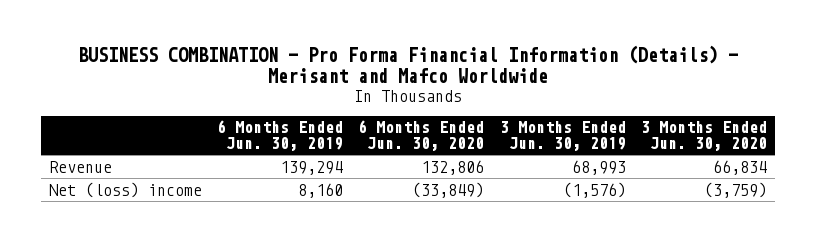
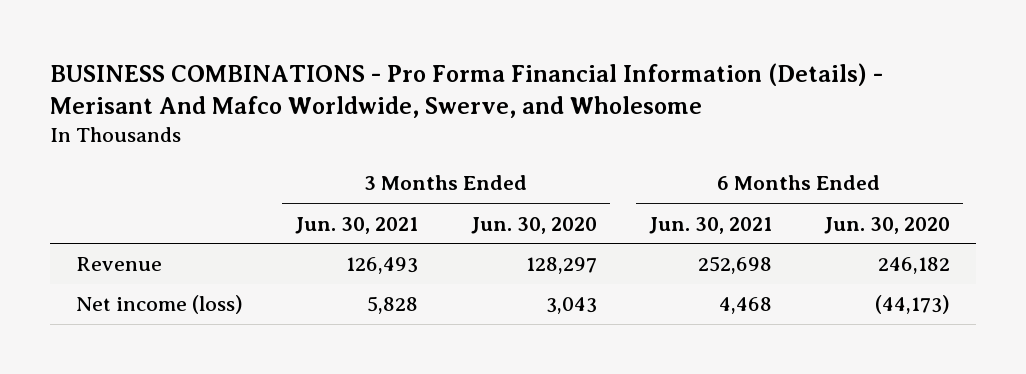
- BUSINESS COMBINATION - Pro Forma Financial Information (Details) - Merisant and Mafco Worldwide
+ BUSINESS COMBINATIONS - Pro Forma Financial Information (Details) - Merisant And Mafco Worldwide, Swerve, and Wholesome
- | 6 Months Ended Jun. 30, 2019 | 6 Months Ended Jun. 30, 2020 | 3 Months Ended Jun. 30, 2019 | 3 Months Ended Jun. 30, 2020
+ | 3 Months Ended Jun. 30, 2021 | 3 Months Ended Jun. 30, 2020 | 6 Months Ended Jun. 30, 2021 | 6 Months Ended Jun. 30, 2020
- Revenue | 139,294 | 132,806 | 68,993 | 66,834
- Net (loss) income | 8,160 | (33,849) | (1,576) | (3,759)
+ Revenue | 126,493 | 128,297 | 252,698 | 246,182
+ Net income (loss) | 5,828 | 3,043 | 4,468 | (44,173)

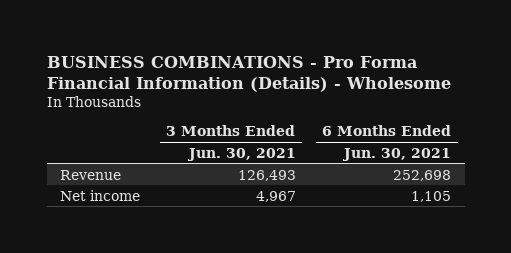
- BUSINESS COMBINATIONS - Pro Forma Financial Information (Details) - Merisant And Mafco Worldwide, Swerve, and Wholesome
+ BUSINESS COMBINATIONS - Pro Forma Financial Information (Details) - Wholesome
- | 3 Months Ended Jun. 30, 2021 | 3 Months Ended Jun. 30, 2020 | 6 Months Ended Jun. 30, 2021 | 6 Months Ended Jun. 30, 2020
+ | 3 Months Ended Jun. 30, 2021 | 6 Months Ended Jun. 30, 2021
- Net income (loss) | 5,828 | 3,043 | 4,468 | (44,173)
+ Net income | 4,967 | 1,105

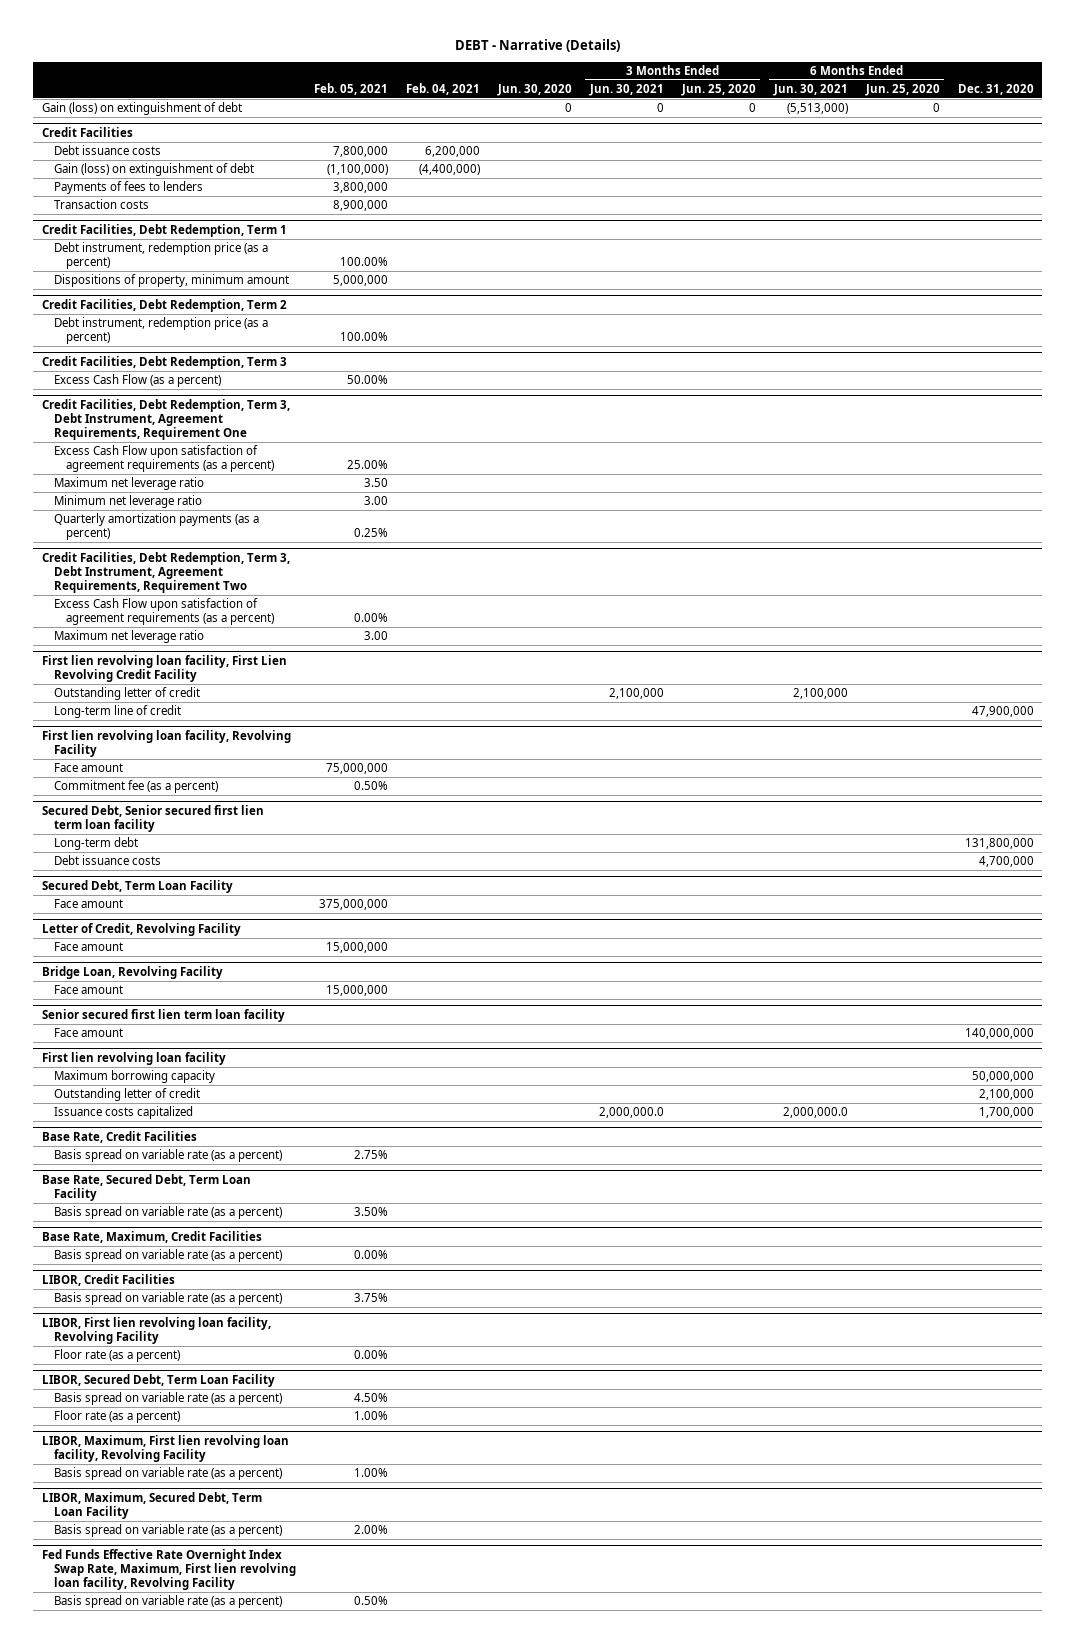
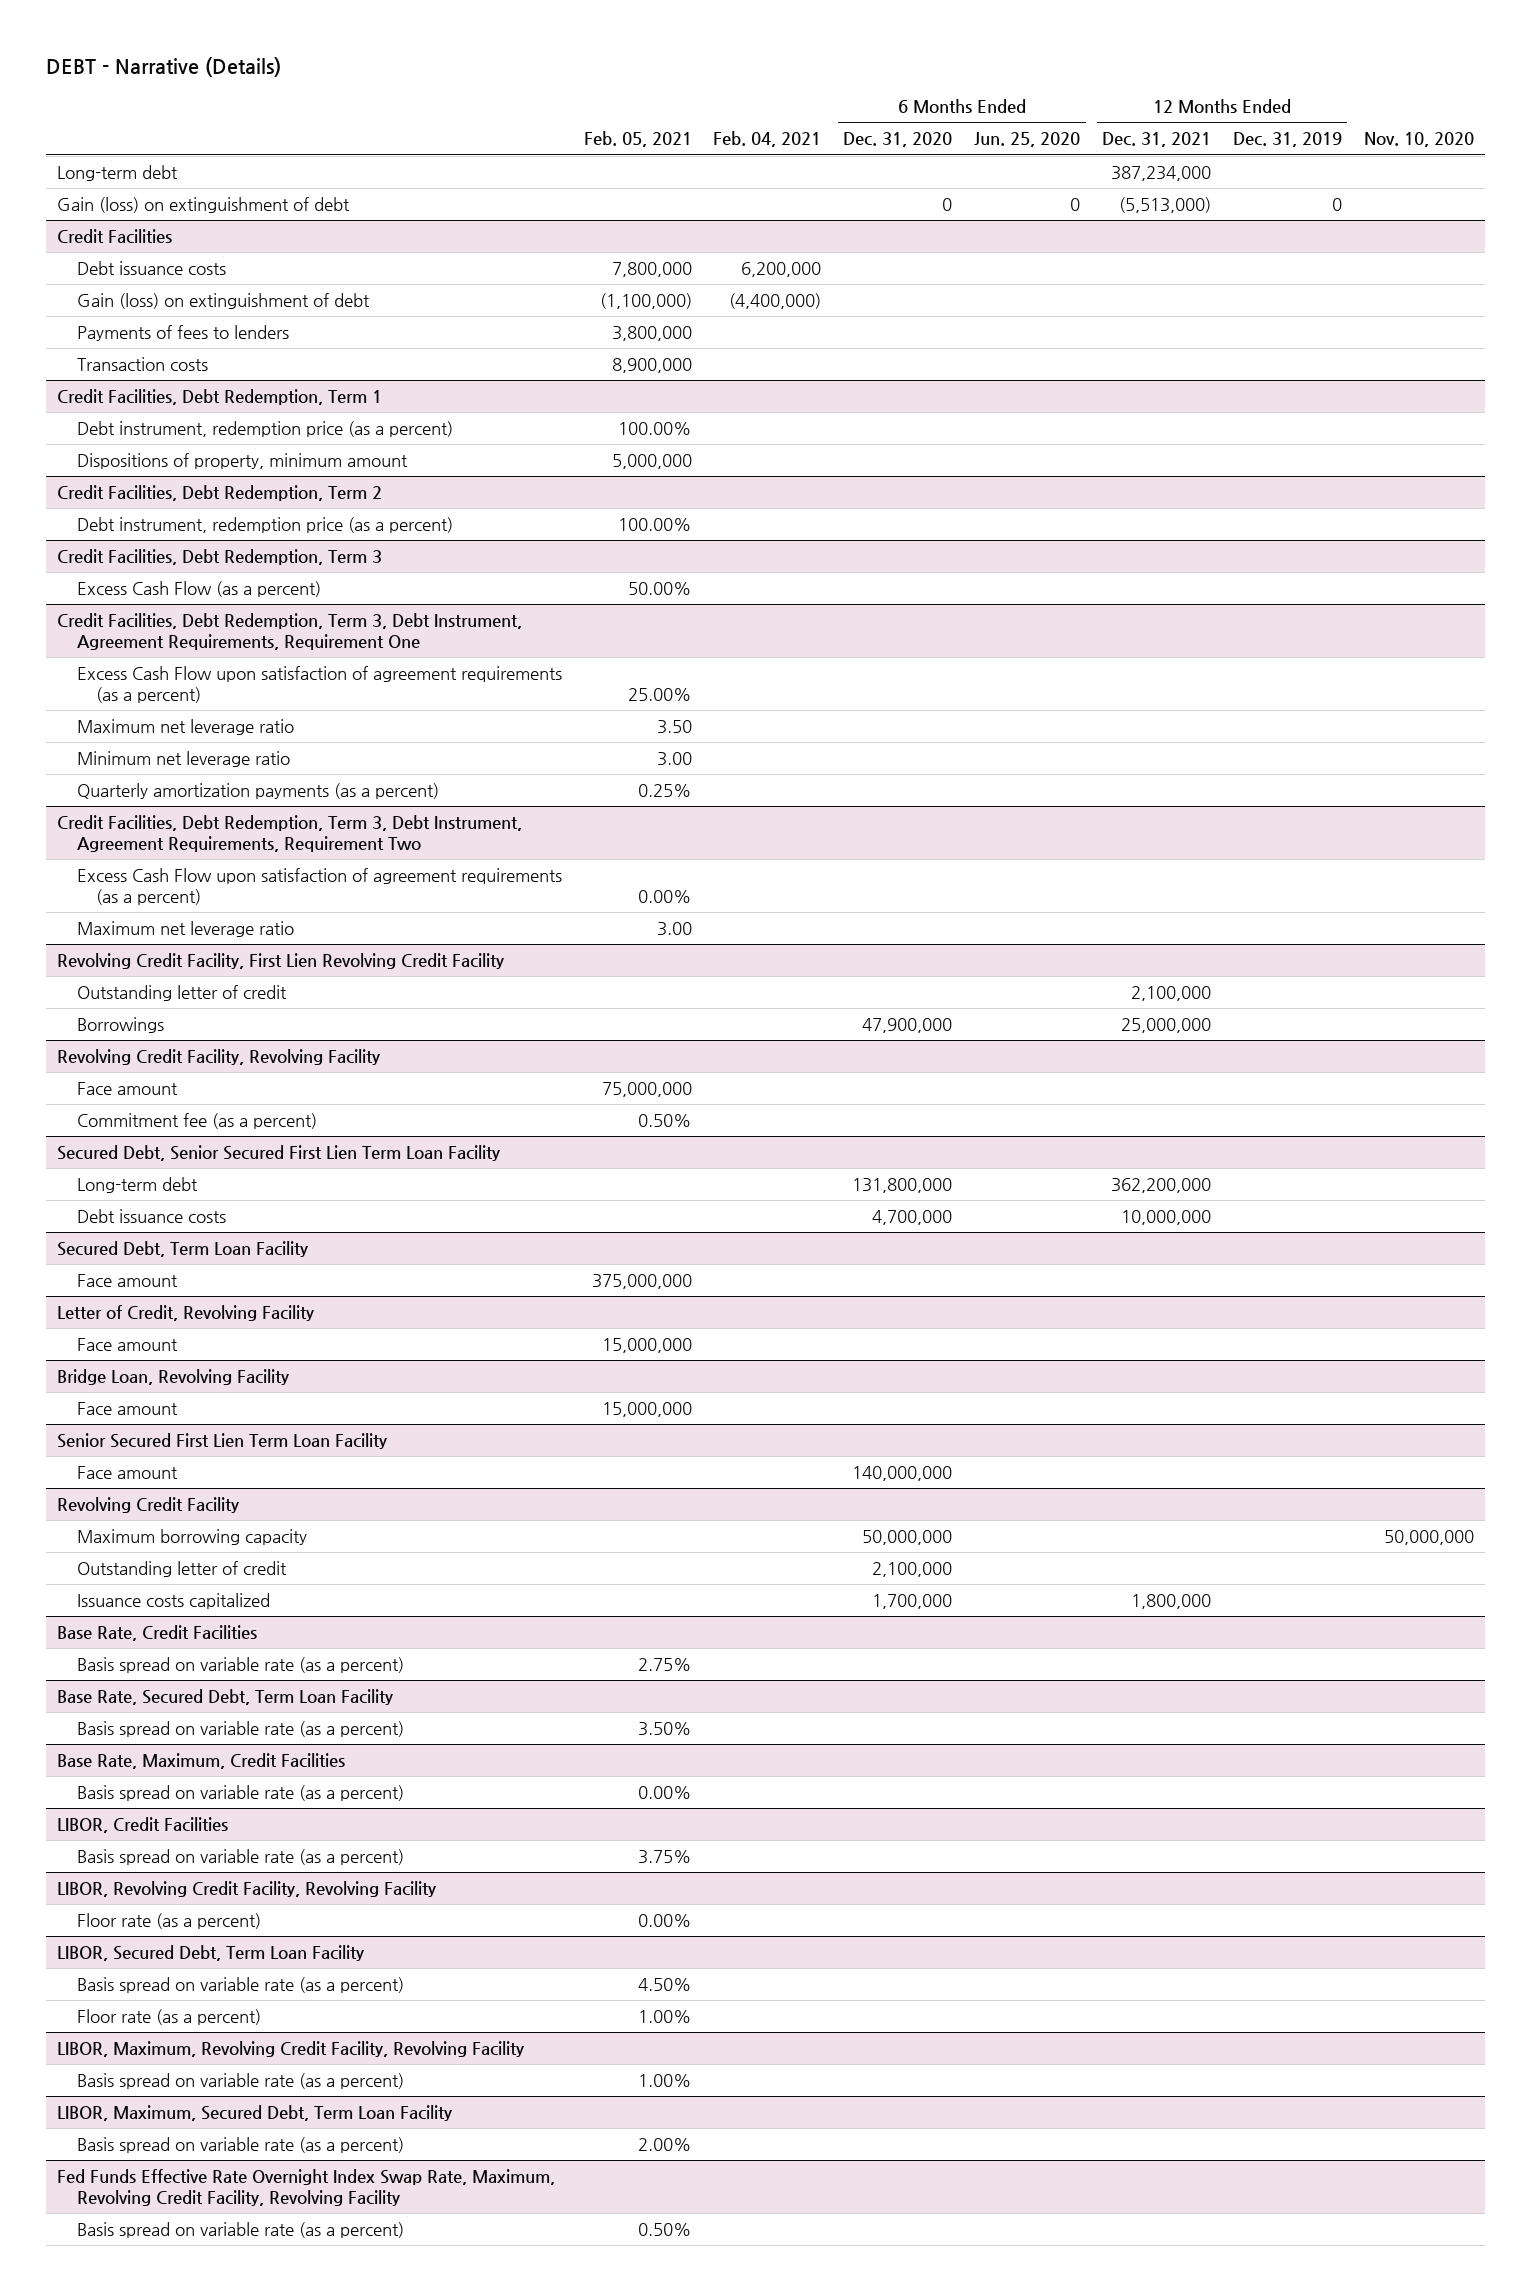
- | Feb. 05, 2021 | Feb. 04, 2021 | Jun. 30, 2020 | 3 Months Ended Jun. 30, 2021 | 3 Months Ended Jun. 25, 2020 | 6 Months Ended Jun. 30, 2021 | 6 Months Ended Jun. 25, 2020 | Dec. 31, 2020
+ | Feb. 05, 2021 | Feb. 04, 2021 | 6 Months Ended Dec. 31, 2020 | 6 Months Ended Jun. 25, 2020 | 12 Months Ended Dec. 31, 2021 | 12 Months Ended Dec. 31, 2019 | Nov. 10, 2020
+ Long-term debt | | | | | 387,234,000 | |
- First lien revolving loan facility, First Lien Revolving Credit Facility
+ Revolving Credit Facility, First Lien Revolving Credit Facility
- Long-term line of credit | | | | | | | | 47,900,000
- First lien revolving loan facility, Revolving Facility
+ Borrowings | | | 47,900,000 | | 25,000,000 | |
+ Revolving Credit Facility, Revolving Facility
- Secured Debt, Senior secured first lien term loan facility
+ Secured Debt, Senior Secured First Lien Term Loan Facility
- Senior secured first lien term loan facility
+ Senior Secured First Lien Term Loan Facility
- First lien revolving loan facility
+ Revolving Credit Facility
- LIBOR, First lien revolving loan facility, Revolving Facility
+ LIBOR, Revolving Credit Facility, Revolving Facility
- LIBOR, Maximum, First lien revolving loan facility, Revolving Facility
+ LIBOR, Maximum, Revolving Credit Facility, Revolving Facility
- Fed Funds Effective Rate Overnight Index Swap Rate, Maximum, First lien revolving loan facility, Revolving Facility
+ Fed Funds Effective Rate Overnight Index Swap Rate, Maximum, Revolving Credit Facility, Revolving Facility

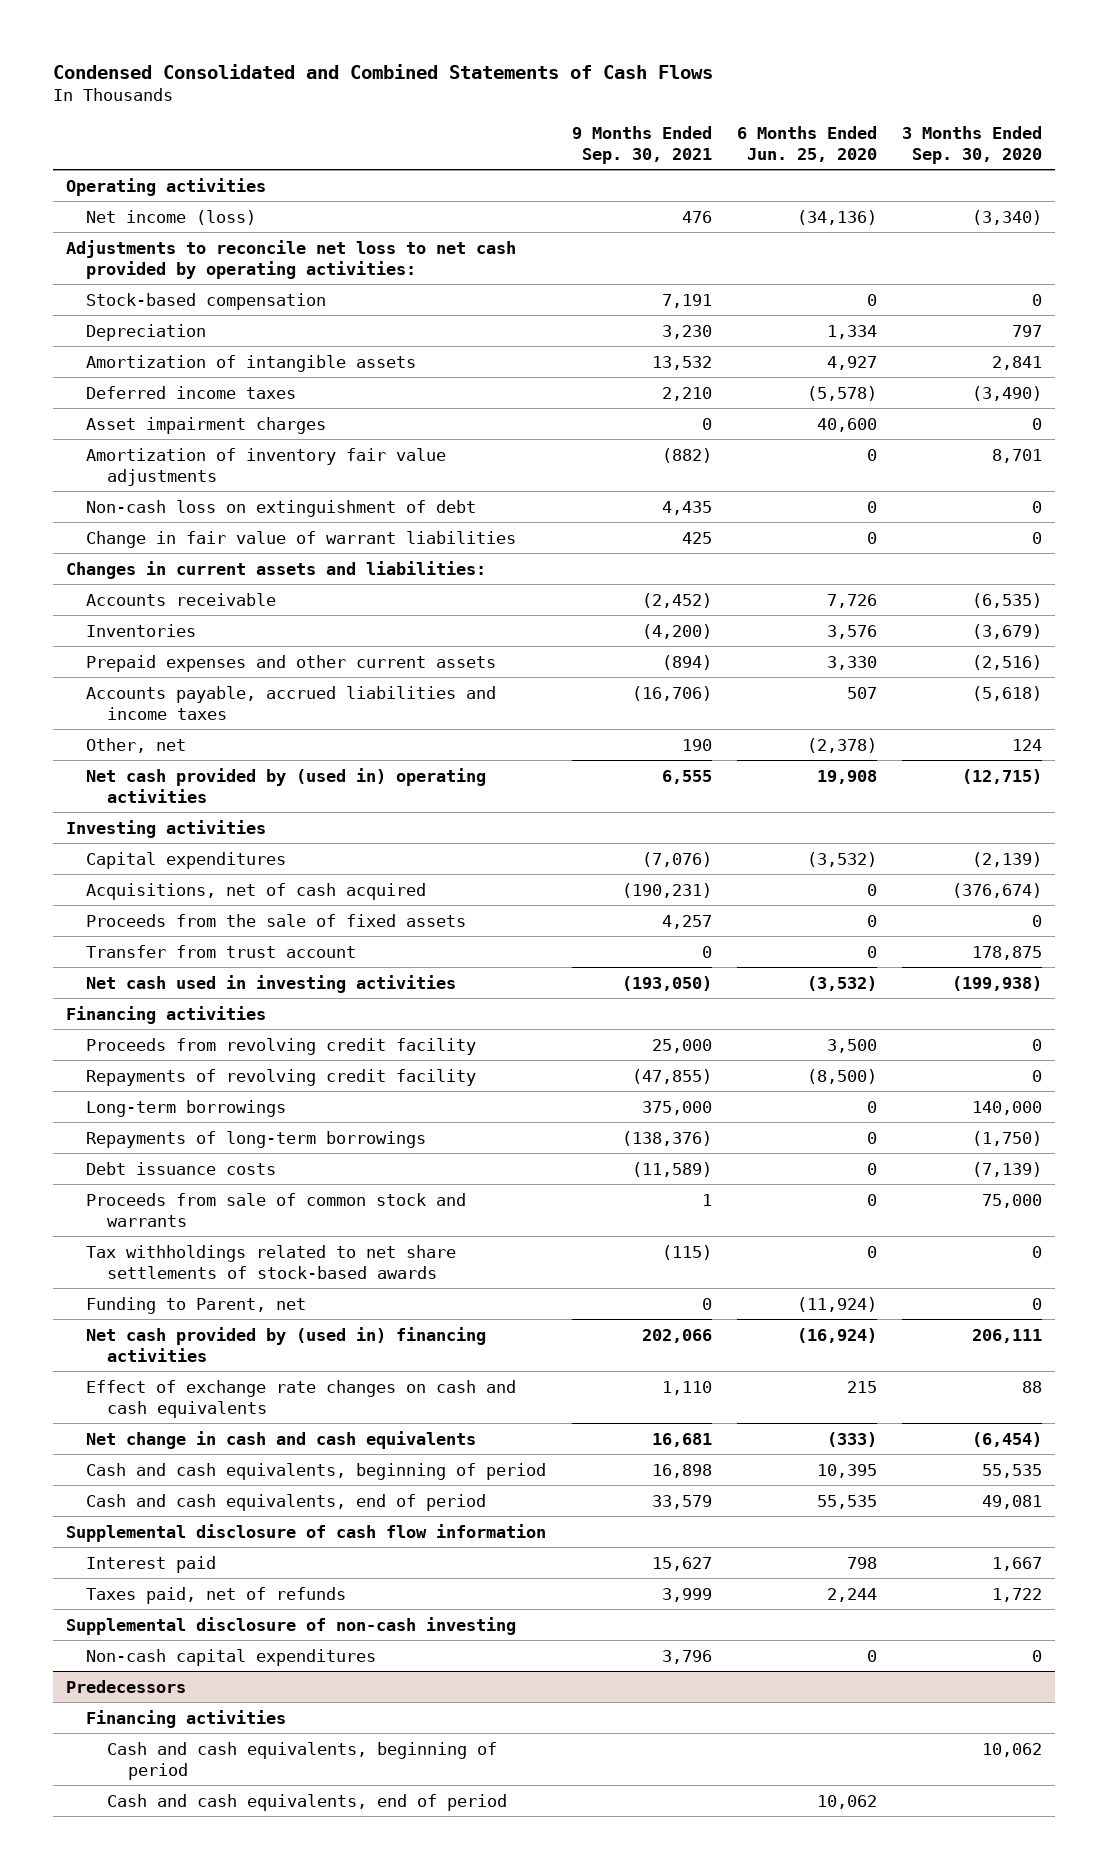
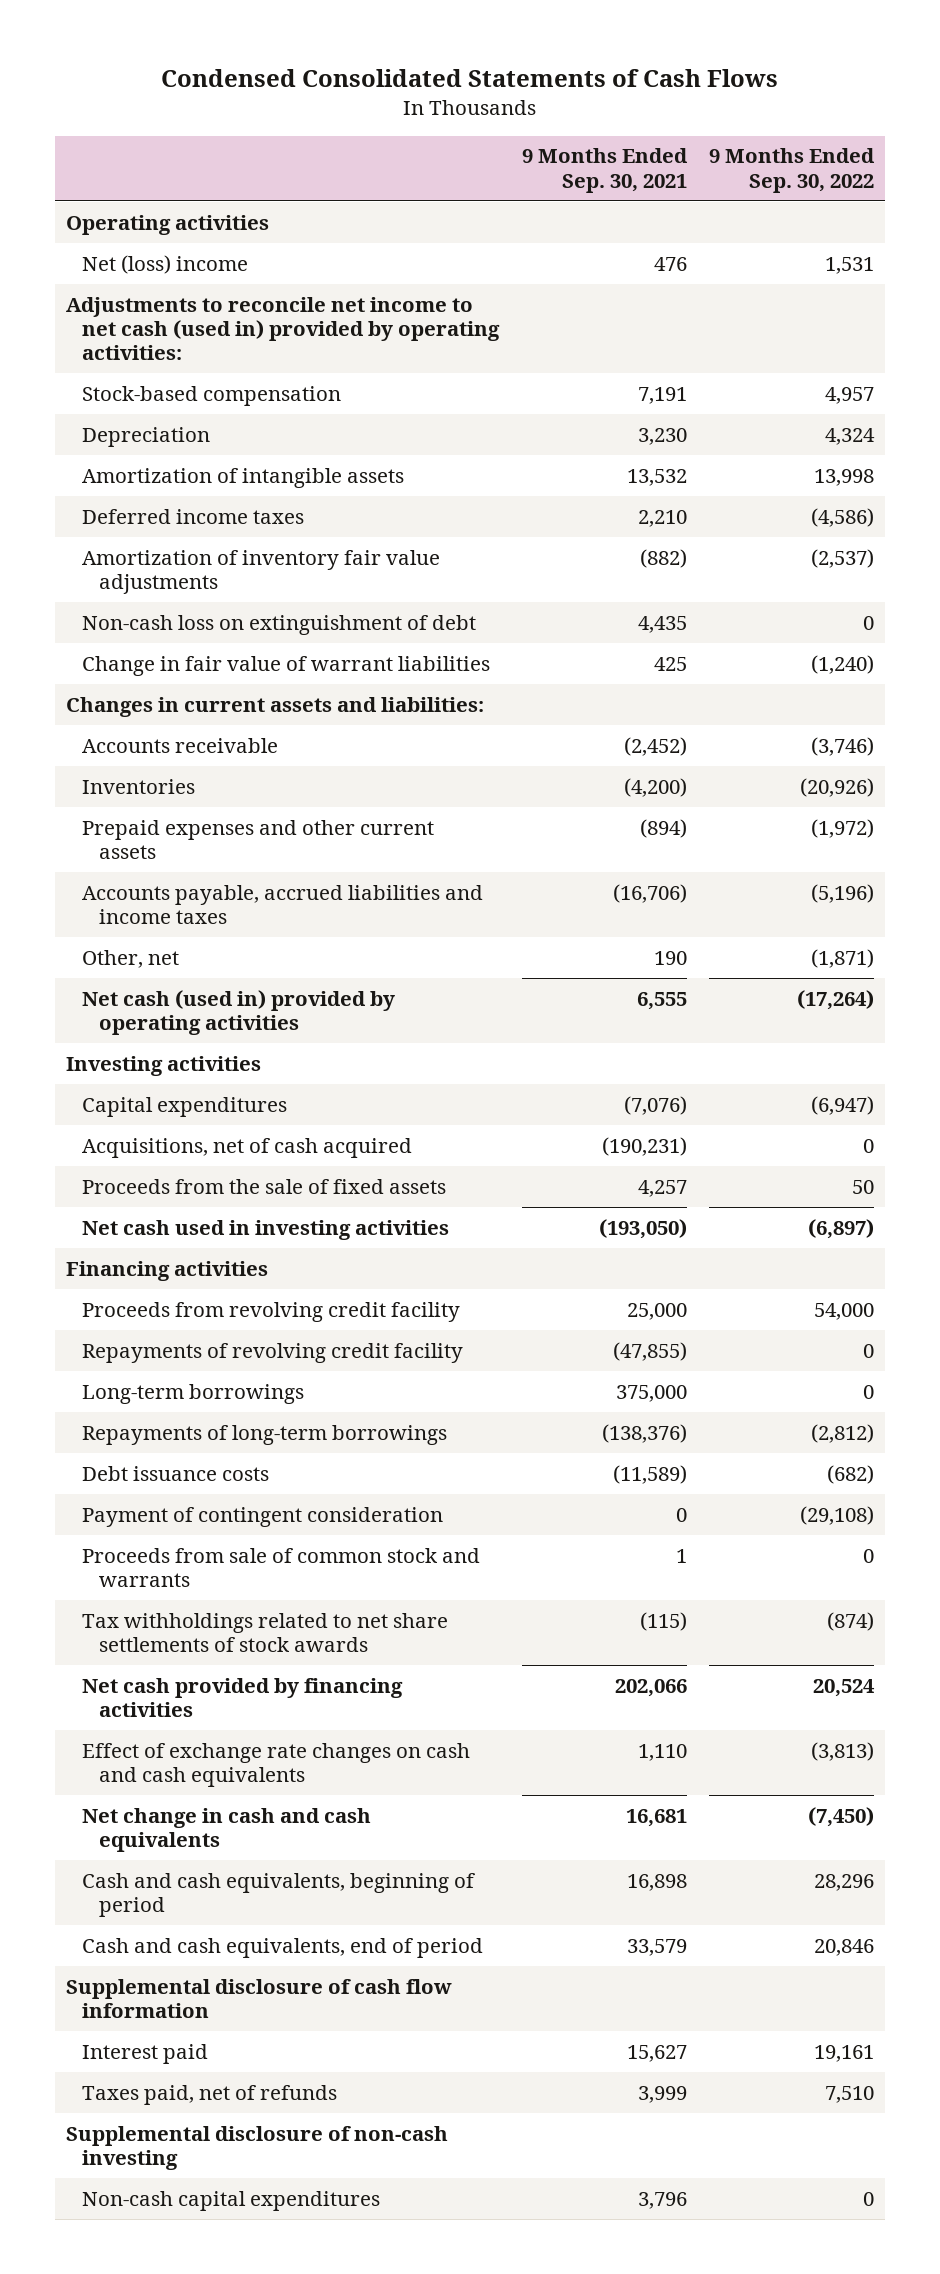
- Condensed Consolidated and Combined Statements of Cash Flows
+ Condensed Consolidated Statements of Cash Flows
- | 9 Months Ended Sep. 30, 2021 | 6 Months Ended Jun. 25, 2020 | 3 Months Ended Sep. 30, 2020
+ | 9 Months Ended Sep. 30, 2021 | 9 Months Ended Sep. 30, 2022
- Net income (loss) | 476 | (34,136) | (3,340)
- Adjustments to reconcile net loss to net cash provided by operating activities:
+ Net (loss) income | 476 | 1,531
+ Adjustments to reconcile net income to net cash (used in) provided by operating activities:
- Asset impairment charges | 0 | 40,600 | 0
- Net cash provided by (used in) operating activities | 6,555 | 19,908 | (12,715)
+ Net cash (used in) provided by operating activities | 6,555 | (17,264)
- Transfer from trust account | 0 | 0 | 178,875
+ Payment of contingent consideration | 0 | (29,108)
- Tax withholdings related to net share settlements of stock-based awards | (115) | 0 | 0
- Funding to Parent, net | 0 | (11,924) | 0
- Net cash provided by (used in) financing activities | 202,066 | (16,924) | 206,111
+ Tax withholdings related to net share settlements of stock awards | (115) | (874)
+ Net cash provided by financing activities | 202,066 | 20,524
- Predecessors
- Financing activities
- Cash and cash equivalents, beginning of period | | | 10,062
- Cash and cash equivalents, end of period | | 10,062 |

